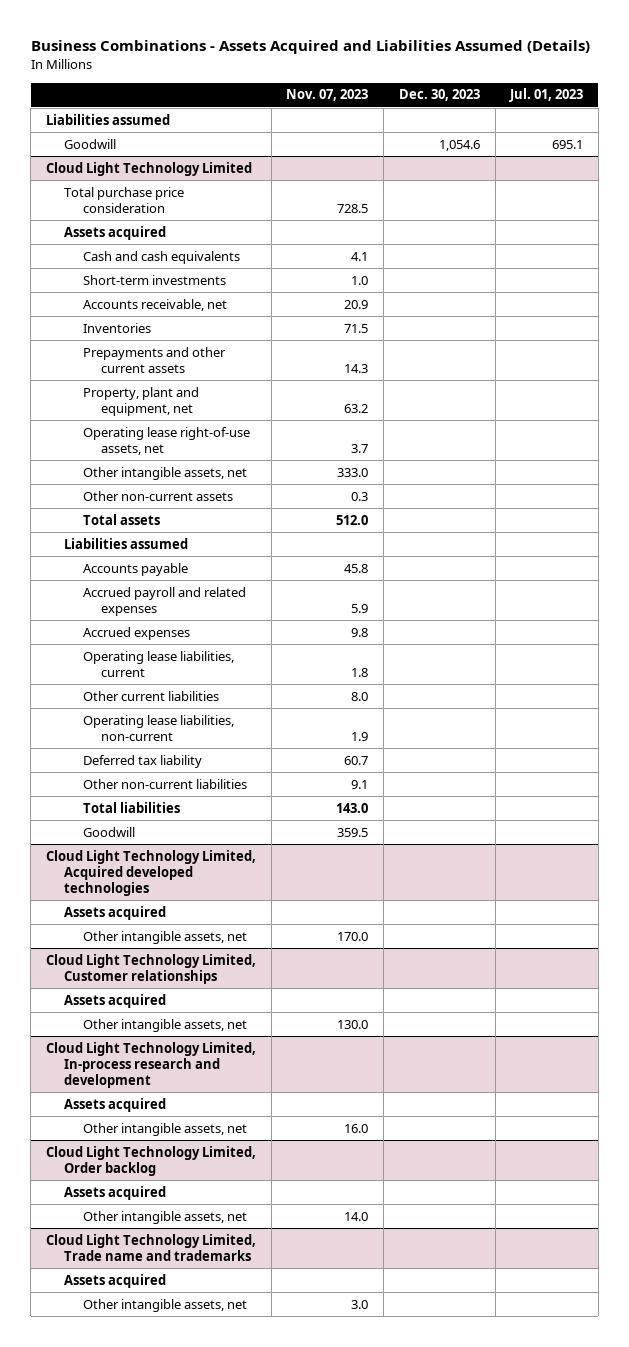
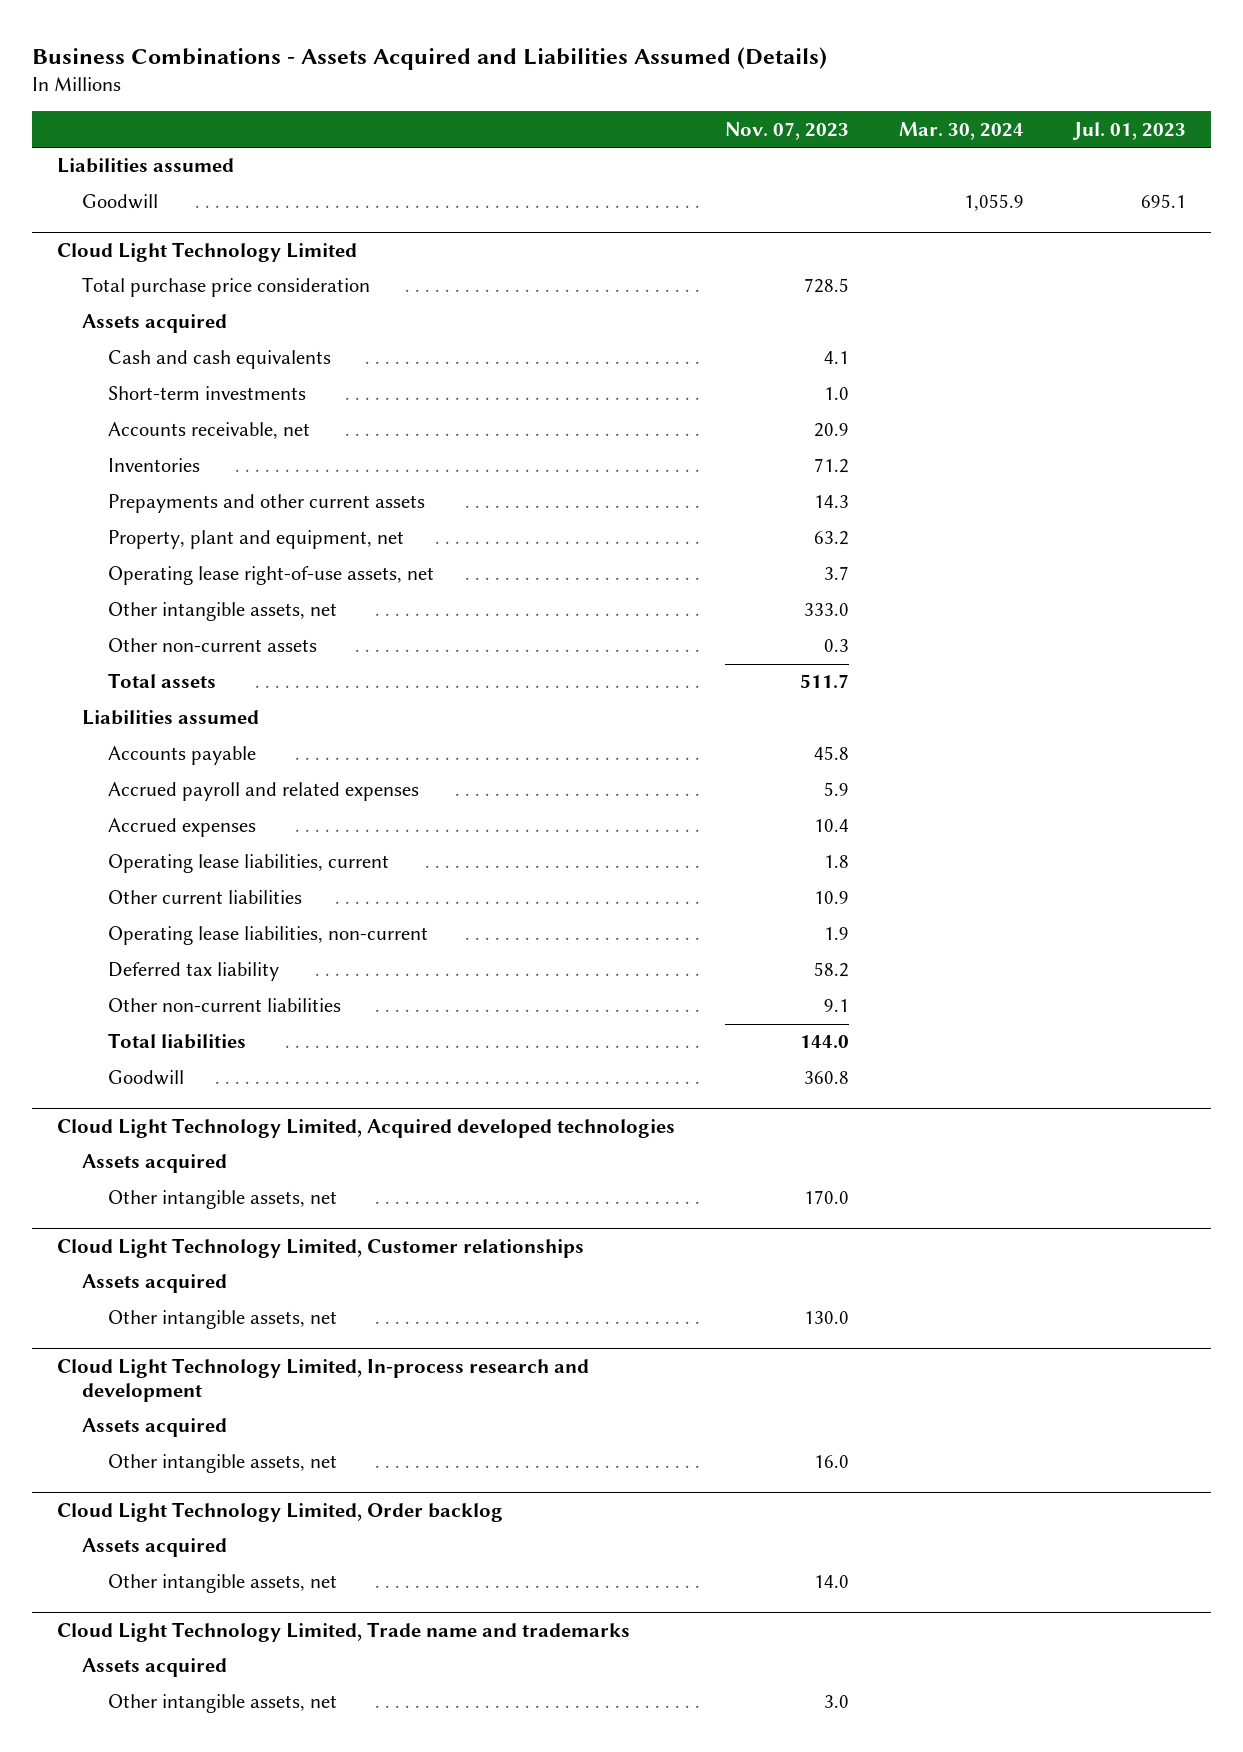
- | Nov. 07, 2023 | Dec. 30, 2023 | Jul. 01, 2023
+ | Nov. 07, 2023 | Mar. 30, 2024 | Jul. 01, 2023
@ Cloud Light Technology Limited
- Inventories | 71.5 | |
+ Inventories | 71.2 | |
- Total assets | 512.0 | |
+ Total assets | 511.7 | |
- Accrued expenses | 9.8 | |
+ Accrued expenses | 10.4 | |
- Other current liabilities | 8.0 | |
+ Other current liabilities | 10.9 | |
- Deferred tax liability | 60.7 | |
+ Deferred tax liability | 58.2 | |
- Total liabilities | 143.0 | |
- Goodwill | 359.5 | |
+ Total liabilities | 144.0 | |
+ Goodwill | 360.8 | |

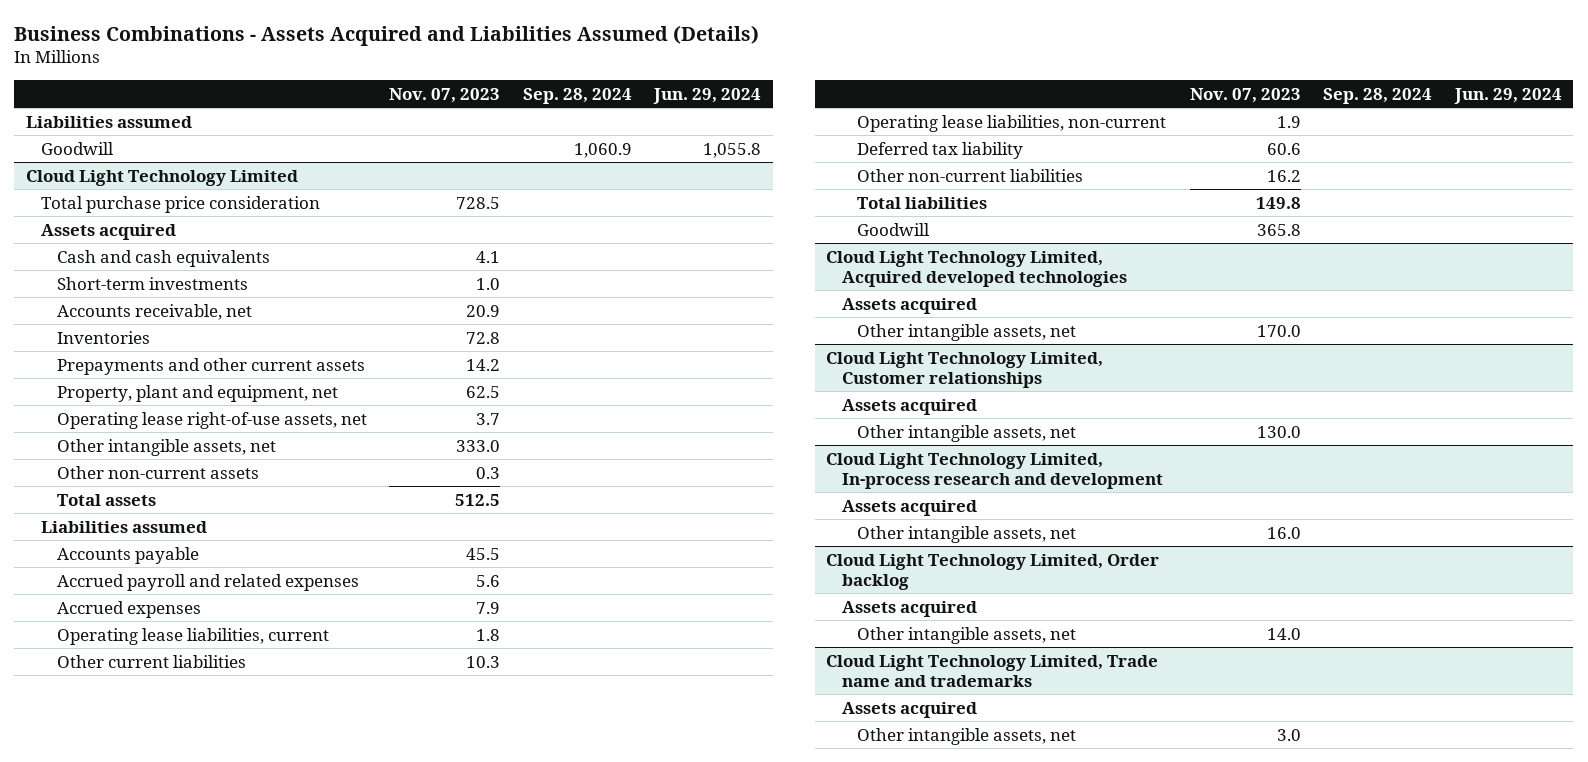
- | Nov. 07, 2023 | Mar. 30, 2024 | Jul. 01, 2023
+ | Nov. 07, 2023 | Sep. 28, 2024 | Jun. 29, 2024
@ Cloud Light Technology Limited
- Inventories | 71.2 | |
- Prepayments and other current assets | 14.3 | |
- Property, plant and equipment, net | 63.2 | |
+ Inventories | 72.8 | |
+ Prepayments and other current assets | 14.2 | |
+ Property, plant and equipment, net | 62.5 | |
- Total assets | 511.7 | |
+ Total assets | 512.5 | |
- Accounts payable | 45.8 | |
- Accrued payroll and related expenses | 5.9 | |
- Accrued expenses | 10.4 | |
+ Accounts payable | 45.5 | |
+ Accrued payroll and related expenses | 5.6 | |
+ Accrued expenses | 7.9 | |
- Other current liabilities | 10.9 | |
+ Other current liabilities | 10.3 | |
- Deferred tax liability | 58.2 | |
- Other non-current liabilities | 9.1 | |
- Total liabilities | 144.0 | |
- Goodwill | 360.8 | |
+ Deferred tax liability | 60.6 | |
+ Other non-current liabilities | 16.2 | |
+ Total liabilities | 149.8 | |
+ Goodwill | 365.8 | |

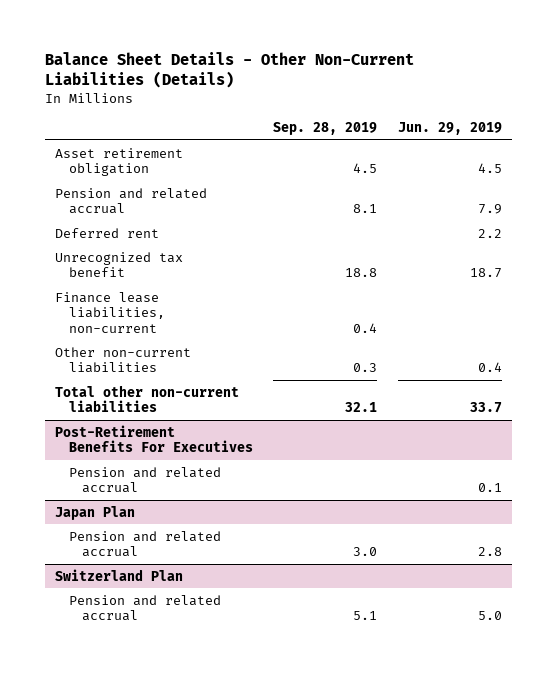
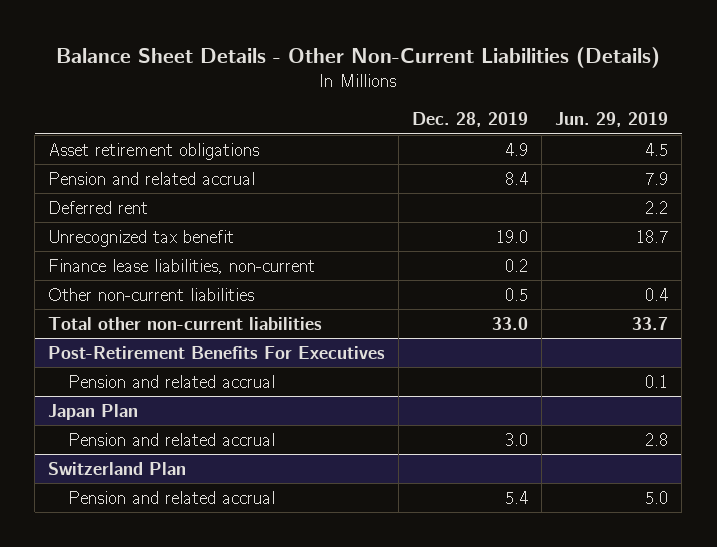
- | Sep. 28, 2019 | Jun. 29, 2019
+ | Dec. 28, 2019 | Jun. 29, 2019
- Asset retirement obligation | 4.5 | 4.5
+ Asset retirement obligations | 4.9 | 4.5

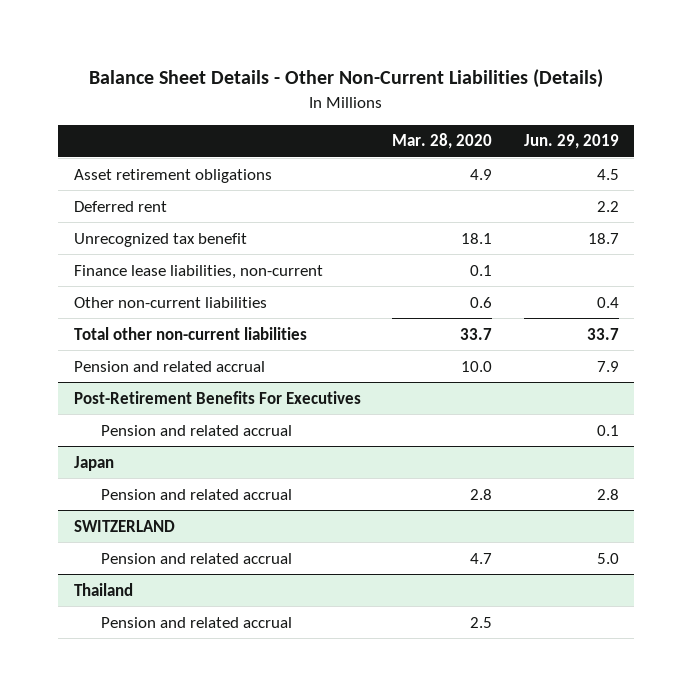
- | Dec. 28, 2019 | Jun. 29, 2019
+ | Mar. 28, 2020 | Jun. 29, 2019
moved down: Pension and related accrual | 10.0 | 7.9
- Japan Plan
+ Japan
- Switzerland Plan
+ SWITZERLAND
+ Thailand
+ Pension and related accrual | 2.5 |

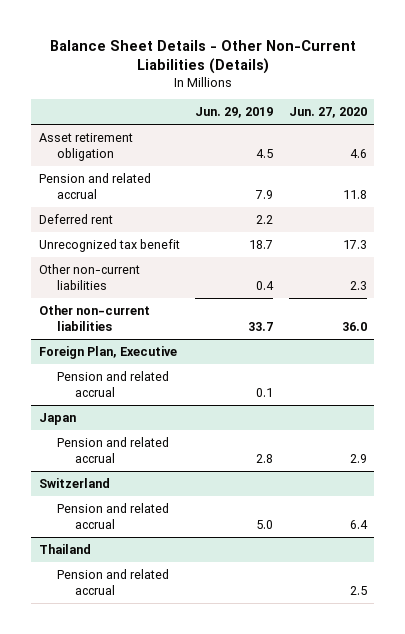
- | Mar. 28, 2020 | Jun. 29, 2019
+ | Jun. 29, 2019 | Jun. 27, 2020
- Asset retirement obligations | 4.9 | 4.5
+ Asset retirement obligation | 4.5 | 4.6
moved up: Pension and related accrual | 7.9 | 11.8
- Finance lease liabilities, non-current | 0.1 |
- Total other non-current liabilities | 33.7 | 33.7
- Post-Retirement Benefits For Executives
+ Other non-current liabilities | 33.7 | 36.0
+ Foreign Plan, Executive
- SWITZERLAND
+ Switzerland

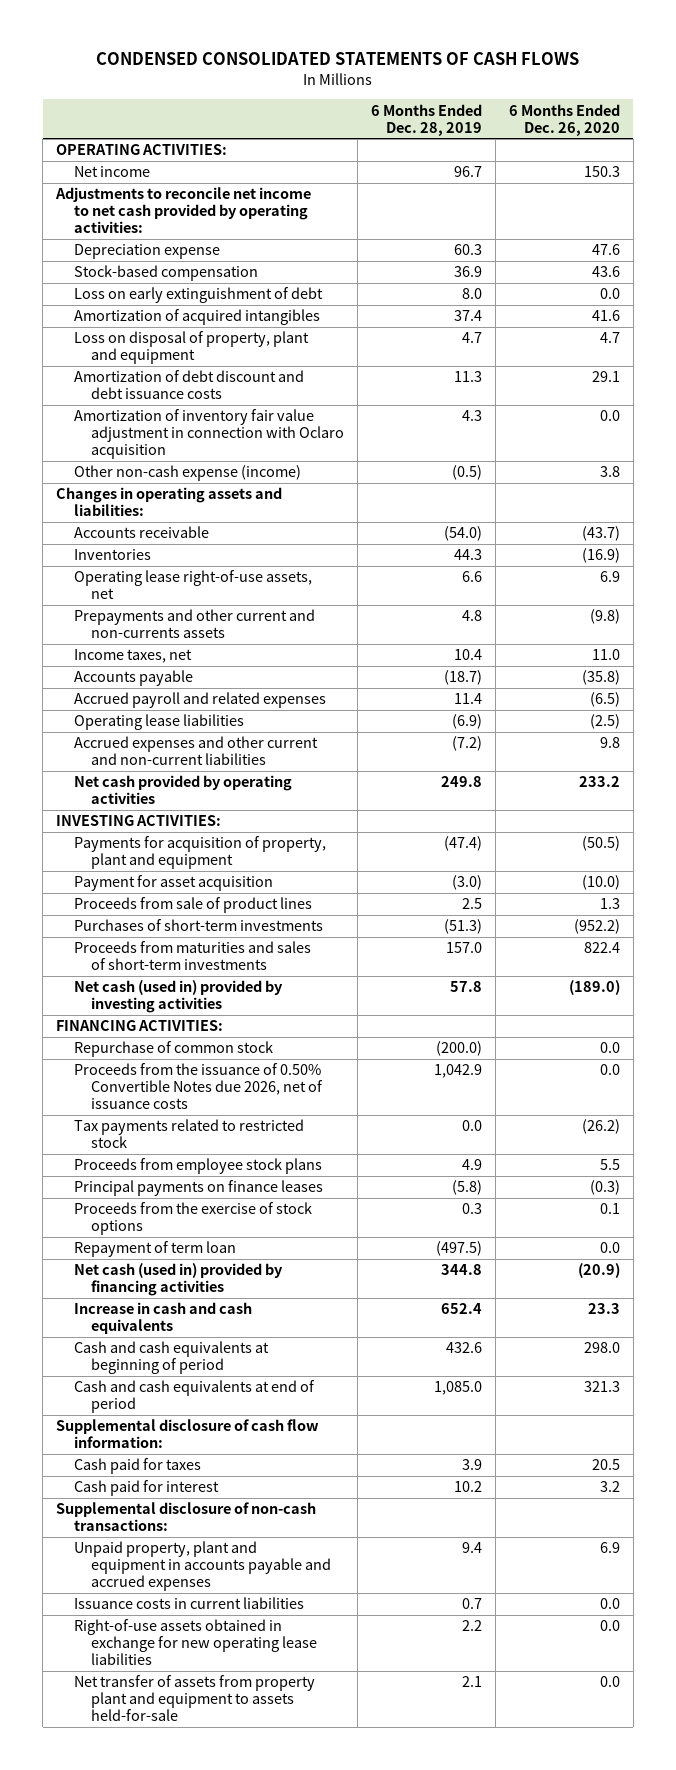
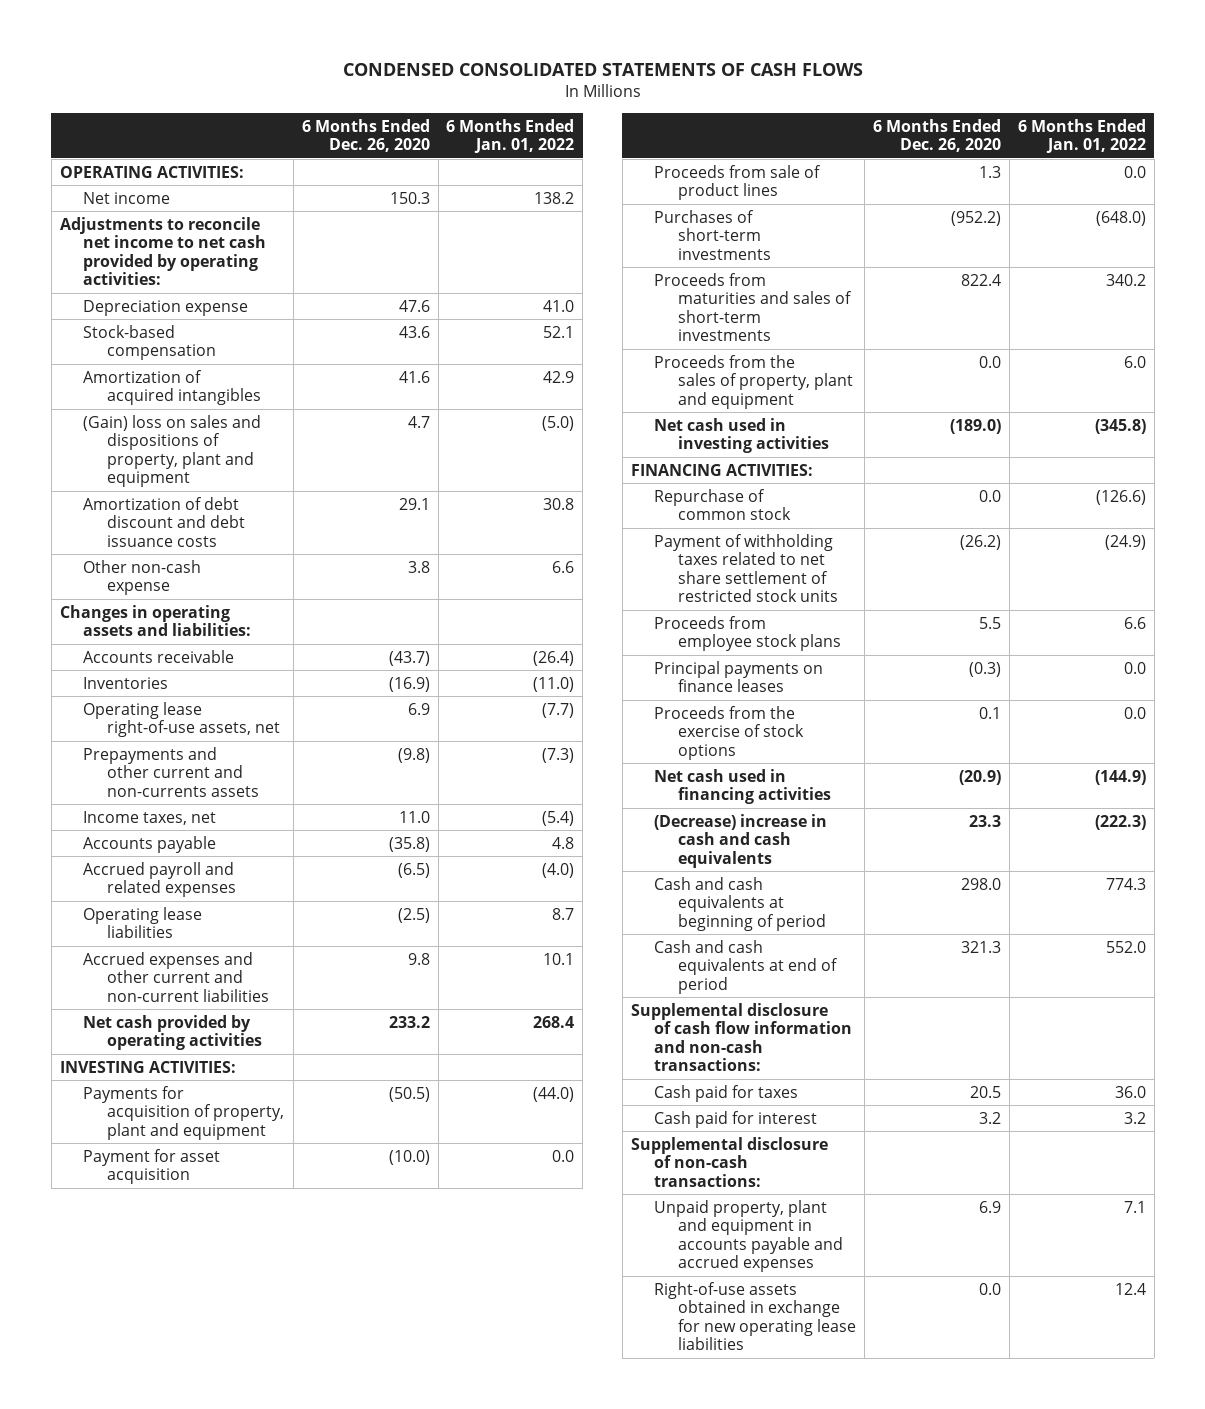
- | 6 Months Ended Dec. 28, 2019 | 6 Months Ended Dec. 26, 2020
+ | 6 Months Ended Dec. 26, 2020 | 6 Months Ended Jan. 01, 2022
- Loss on early extinguishment of debt | 8.0 | 0.0
- Loss on disposal of property, plant and equipment | 4.7 | 4.7
+ (Gain) loss on sales and dispositions of property, plant and equipment | 4.7 | (5.0)
- Amortization of inventory fair value adjustment in connection with Oclaro acquisition | 4.3 | 0.0
- Other non-cash expense (income) | (0.5) | 3.8
+ Other non-cash expense | 3.8 | 6.6
- Net cash (used in) provided by investing activities | 57.8 | (189.0)
+ Proceeds from the sales of property, plant and equipment | 0.0 | 6.0
+ Net cash used in investing activities | (189.0) | (345.8)
- Proceeds from the issuance of 0.50% Convertible Notes due 2026, net of issuance costs | 1,042.9 | 0.0
- Tax payments related to restricted stock | 0.0 | (26.2)
+ Payment of withholding taxes related to net share settlement of restricted stock units | (26.2) | (24.9)
- Repayment of term loan | (497.5) | 0.0
- Net cash (used in) provided by financing activities | 344.8 | (20.9)
- Increase in cash and cash equivalents | 652.4 | 23.3
+ Net cash used in financing activities | (20.9) | (144.9)
+ (Decrease) increase in cash and cash equivalents | 23.3 | (222.3)
- Supplemental disclosure of cash flow information:
+ Supplemental disclosure of cash flow information and non-cash transactions:
- Issuance costs in current liabilities | 0.7 | 0.0
- Net transfer of assets from property plant and equipment to assets held-for-sale | 2.1 | 0.0

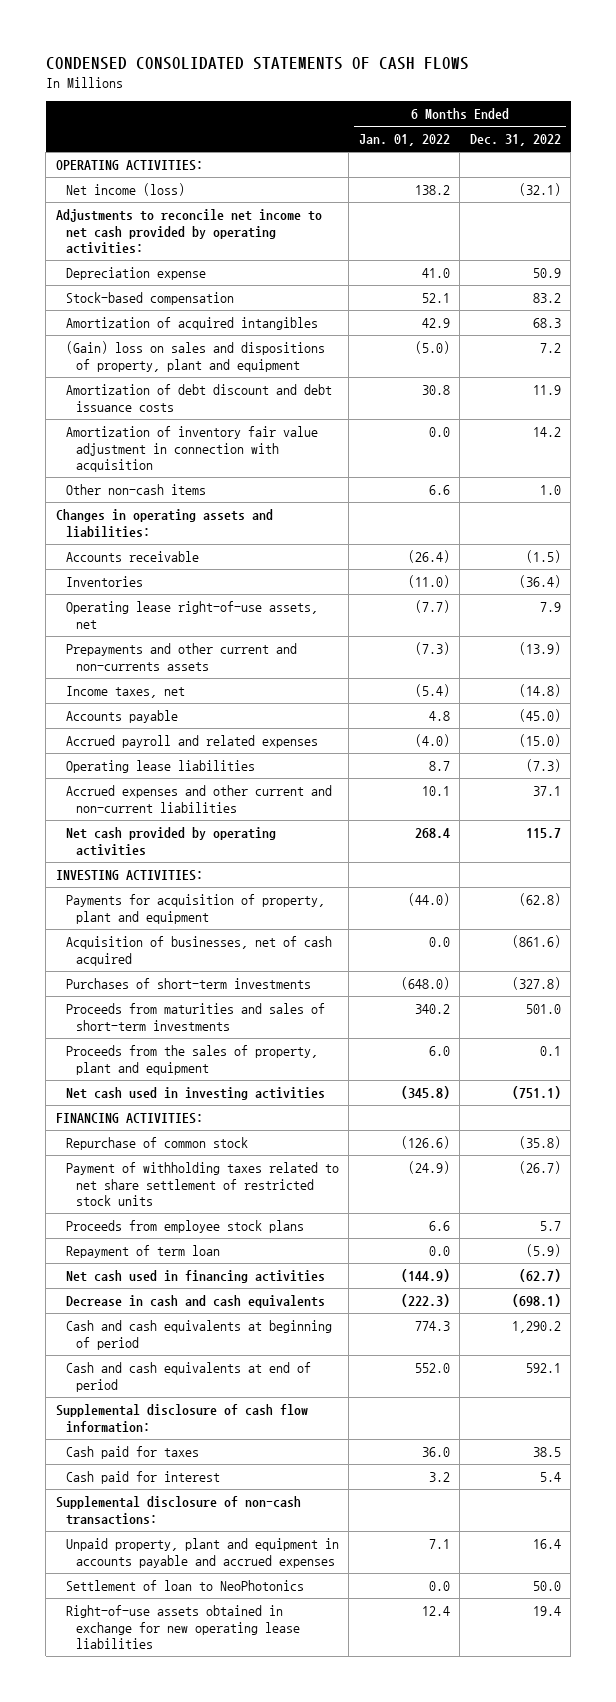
- | 6 Months Ended Dec. 26, 2020 | 6 Months Ended Jan. 01, 2022
+ | 6 Months Ended Jan. 01, 2022 | 6 Months Ended Dec. 31, 2022
- Net income | 150.3 | 138.2
+ Net income (loss) | 138.2 | (32.1)
- Other non-cash expense | 3.8 | 6.6
+ Amortization of inventory fair value adjustment in connection with acquisition | 0.0 | 14.2
+ Other non-cash items | 6.6 | 1.0
- Payment for asset acquisition | (10.0) | 0.0
- Proceeds from sale of product lines | 1.3 | 0.0
+ Acquisition of businesses, net of cash acquired | 0.0 | (861.6)
- Principal payments on finance leases | (0.3) | 0.0
- Proceeds from the exercise of stock options | 0.1 | 0.0
+ Repayment of term loan | 0.0 | (5.9)
- (Decrease) increase in cash and cash equivalents | 23.3 | (222.3)
+ Decrease in cash and cash equivalents | (222.3) | (698.1)
- Supplemental disclosure of cash flow information and non-cash transactions:
+ Supplemental disclosure of cash flow information:
+ Settlement of loan to NeoPhotonics | 0.0 | 50.0

